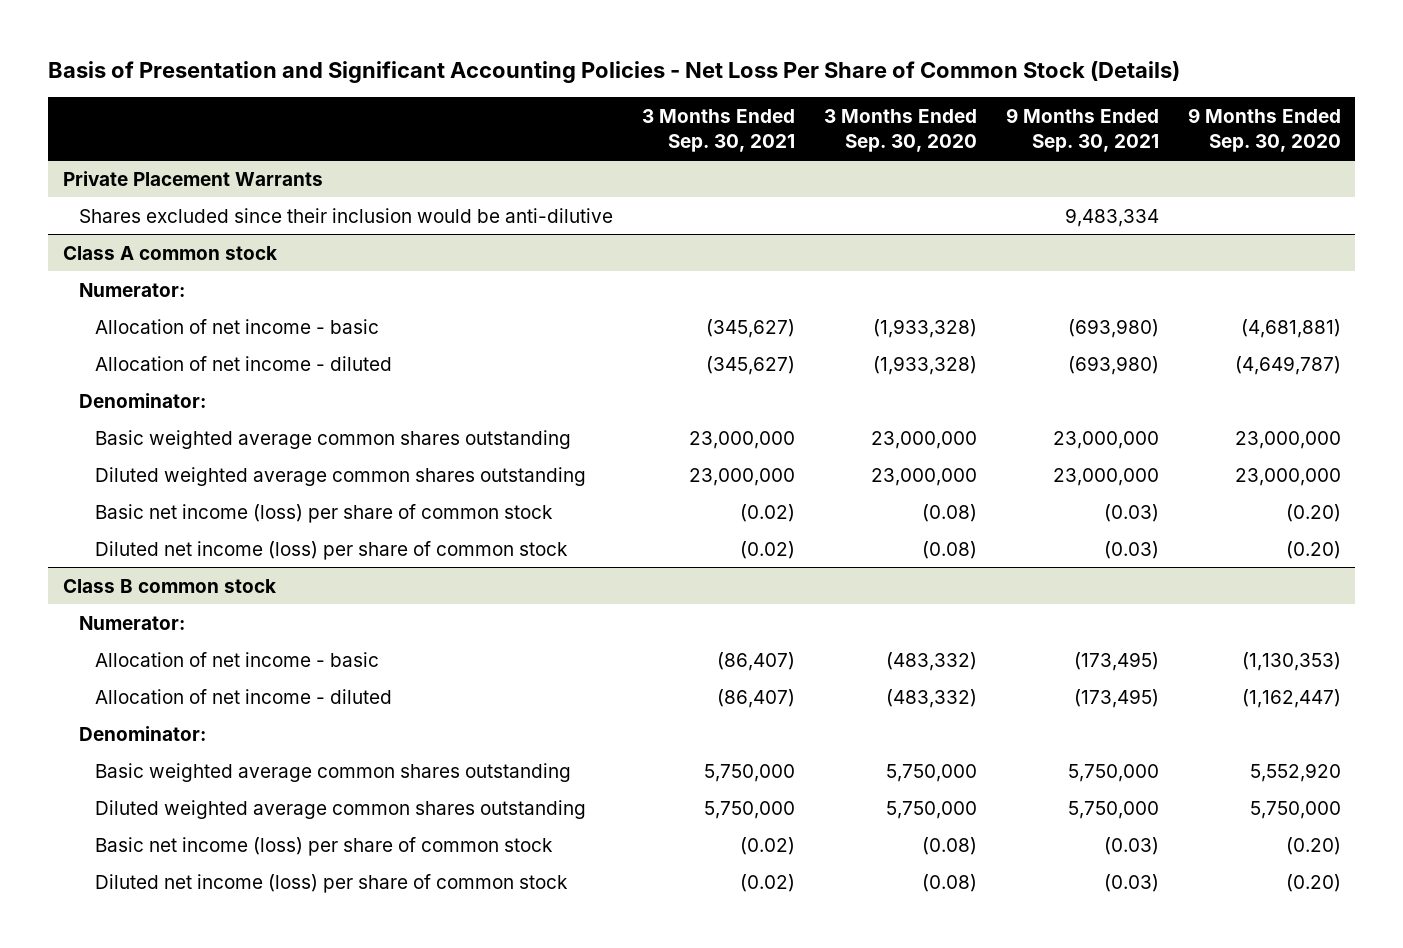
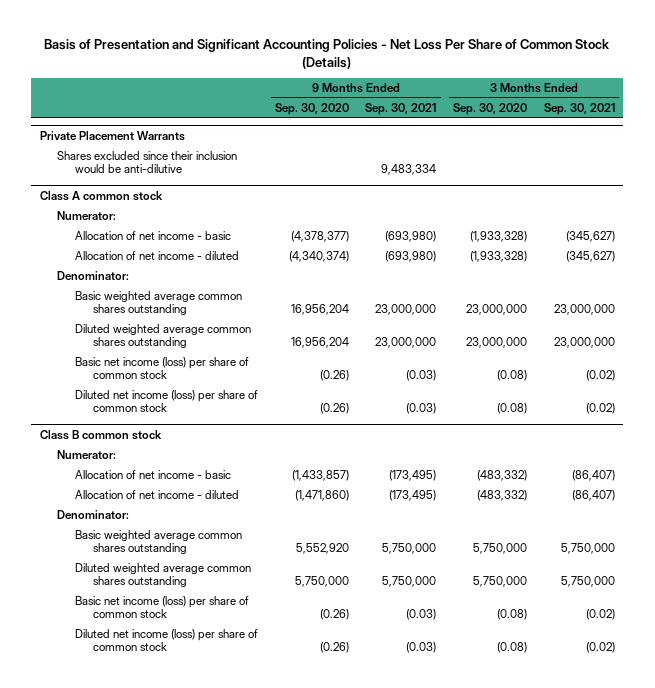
- | 3 Months Ended Sep. 30, 2021 | 3 Months Ended Sep. 30, 2020 | 9 Months Ended Sep. 30, 2021 | 9 Months Ended Sep. 30, 2020
+ | 9 Months Ended Sep. 30, 2020 | 9 Months Ended Sep. 30, 2021 | 3 Months Ended Sep. 30, 2020 | 3 Months Ended Sep. 30, 2021
@ Class A common stock
- Allocation of net income - basic | (345,627) | (1,933,328) | (693,980) | (4,681,881)
- Allocation of net income - diluted | (345,627) | (1,933,328) | (693,980) | (4,649,787)
+ Allocation of net income - basic | (4,378,377) | (693,980) | (1,933,328) | (345,627)
+ Allocation of net income - diluted | (4,340,374) | (693,980) | (1,933,328) | (345,627)
- Basic weighted average common shares outstanding | 23,000,000 | 23,000,000 | 23,000,000 | 23,000,000
- Diluted weighted average common shares outstanding | 23,000,000 | 23,000,000 | 23,000,000 | 23,000,000
- Basic net income (loss) per share of common stock | (0.02) | (0.08) | (0.03) | (0.20)
- Diluted net income (loss) per share of common stock | (0.02) | (0.08) | (0.03) | (0.20)
+ Basic weighted average common shares outstanding | 16,956,204 | 23,000,000 | 23,000,000 | 23,000,000
+ Diluted weighted average common shares outstanding | 16,956,204 | 23,000,000 | 23,000,000 | 23,000,000
+ Basic net income (loss) per share of common stock | (0.26) | (0.03) | (0.08) | (0.02)
+ Diluted net income (loss) per share of common stock | (0.26) | (0.03) | (0.08) | (0.02)
@ Class B common stock
- Allocation of net income - basic | (86,407) | (483,332) | (173,495) | (1,130,353)
- Allocation of net income - diluted | (86,407) | (483,332) | (173,495) | (1,162,447)
+ Allocation of net income - basic | (1,433,857) | (173,495) | (483,332) | (86,407)
+ Allocation of net income - diluted | (1,471,860) | (173,495) | (483,332) | (86,407)
- Basic net income (loss) per share of common stock | (0.02) | (0.08) | (0.03) | (0.20)
- Diluted net income (loss) per share of common stock | (0.02) | (0.08) | (0.03) | (0.20)
+ Basic net income (loss) per share of common stock | (0.26) | (0.03) | (0.08) | (0.02)
+ Diluted net income (loss) per share of common stock | (0.26) | (0.03) | (0.08) | (0.02)

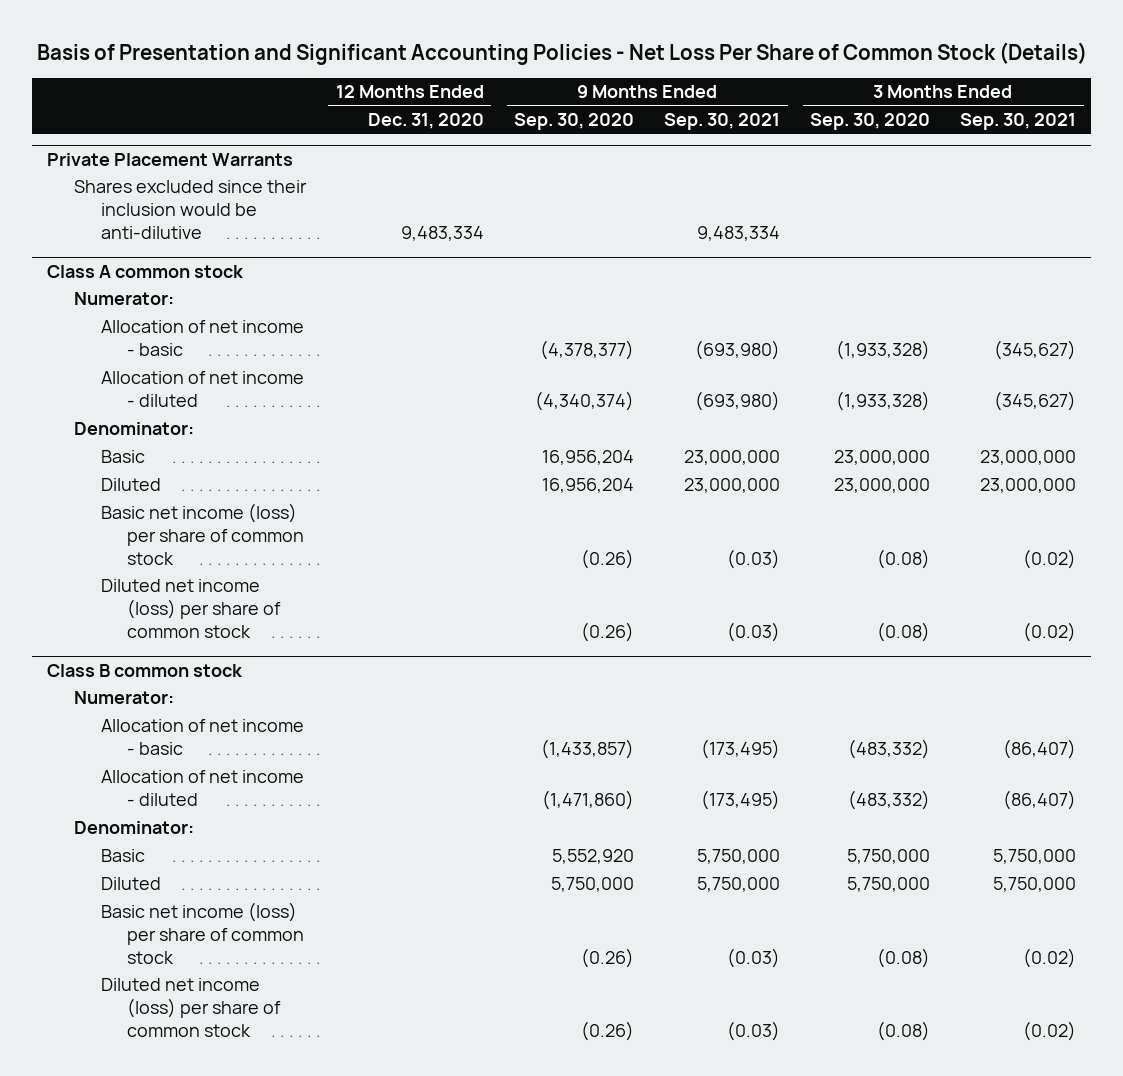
- | 9 Months Ended Sep. 30, 2020 | 9 Months Ended Sep. 30, 2021 | 3 Months Ended Sep. 30, 2020 | 3 Months Ended Sep. 30, 2021
+ | 12 Months Ended Dec. 31, 2020 | 9 Months Ended Sep. 30, 2020 | 9 Months Ended Sep. 30, 2021 | 3 Months Ended Sep. 30, 2020 | 3 Months Ended Sep. 30, 2021
@ Class A common stock
- Basic weighted average common shares outstanding | 16,956,204 | 23,000,000 | 23,000,000 | 23,000,000
- Diluted weighted average common shares outstanding | 16,956,204 | 23,000,000 | 23,000,000 | 23,000,000
+ Basic | | 16,956,204 | 23,000,000 | 23,000,000 | 23,000,000
+ Diluted | | 16,956,204 | 23,000,000 | 23,000,000 | 23,000,000
@ Class B common stock
- Basic weighted average common shares outstanding | 5,552,920 | 5,750,000 | 5,750,000 | 5,750,000
- Diluted weighted average common shares outstanding | 5,750,000 | 5,750,000 | 5,750,000 | 5,750,000
+ Basic | | 5,552,920 | 5,750,000 | 5,750,000 | 5,750,000
+ Diluted | | 5,750,000 | 5,750,000 | 5,750,000 | 5,750,000

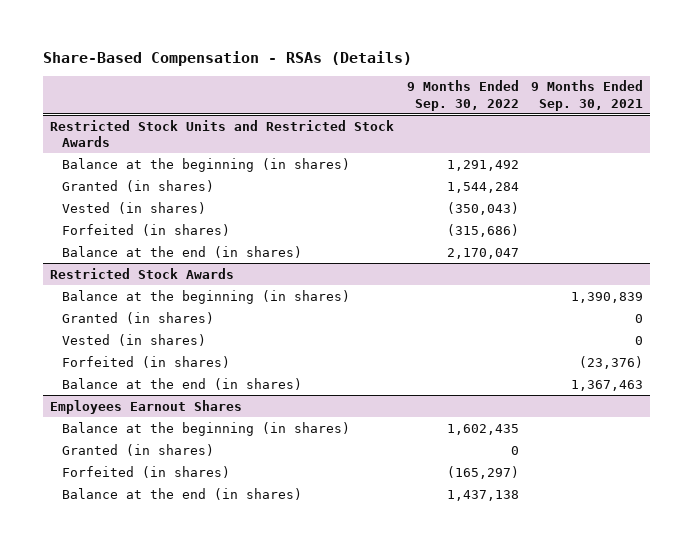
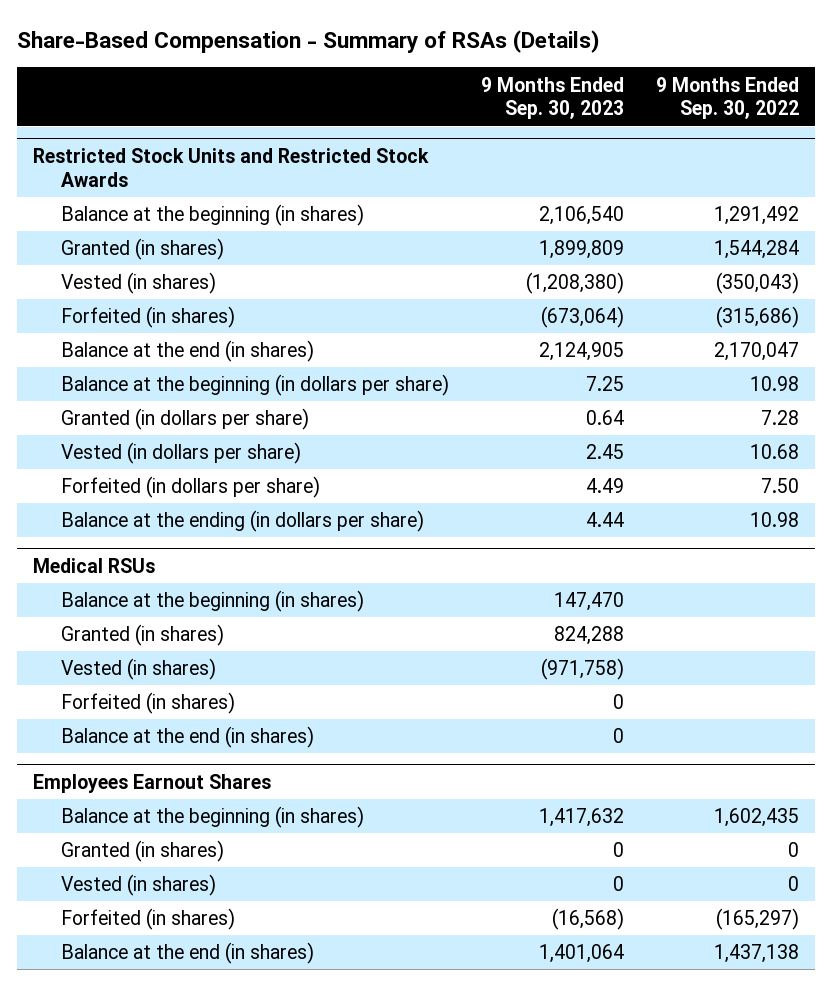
- Share-Based Compensation - RSAs (Details)
+ Share-Based Compensation - Summary of RSAs (Details)
- | 9 Months Ended Sep. 30, 2022 | 9 Months Ended Sep. 30, 2021
+ | 9 Months Ended Sep. 30, 2023 | 9 Months Ended Sep. 30, 2022
- Restricted Stock Awards
@ Restricted Stock Units and Restricted Stock Awards
+ Balance at the beginning (in dollars per share) | 7.25 | 10.98
+ Granted (in dollars per share) | 0.64 | 7.28
+ Vested (in dollars per share) | 2.45 | 10.68
+ Forfeited (in dollars per share) | 4.49 | 7.50
+ Balance at the ending (in dollars per share) | 4.44 | 10.98
+ Medical RSUs
@ Employees Earnout Shares
+ Vested (in shares) | 0 | 0

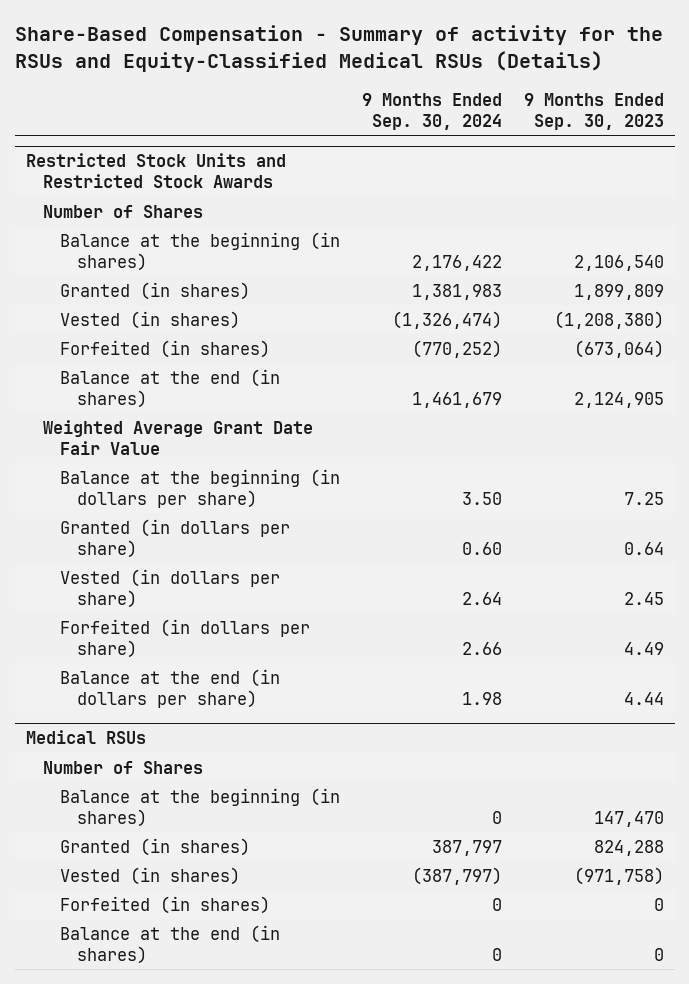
- Share-Based Compensation - Summary of RSAs (Details)
+ Share-Based Compensation - Summary of activity for the RSUs and Equity-Classified Medical RSUs (Details)
- | 9 Months Ended Sep. 30, 2023 | 9 Months Ended Sep. 30, 2022
+ | 9 Months Ended Sep. 30, 2024 | 9 Months Ended Sep. 30, 2023
@ Restricted Stock Units and Restricted Stock Awards
+ Number of Shares
+ Weighted Average Grant Date Fair Value
- Balance at the ending (in dollars per share) | 4.44 | 10.98
+ Balance at the end (in dollars per share) | 1.98 | 4.44
@ Medical RSUs
+ Number of Shares
- Employees Earnout Shares
- Balance at the beginning (in shares) | 1,417,632 | 1,602,435
- Granted (in shares) | 0 | 0
- Vested (in shares) | 0 | 0
- Forfeited (in shares) | (16,568) | (165,297)
- Balance at the end (in shares) | 1,401,064 | 1,437,138

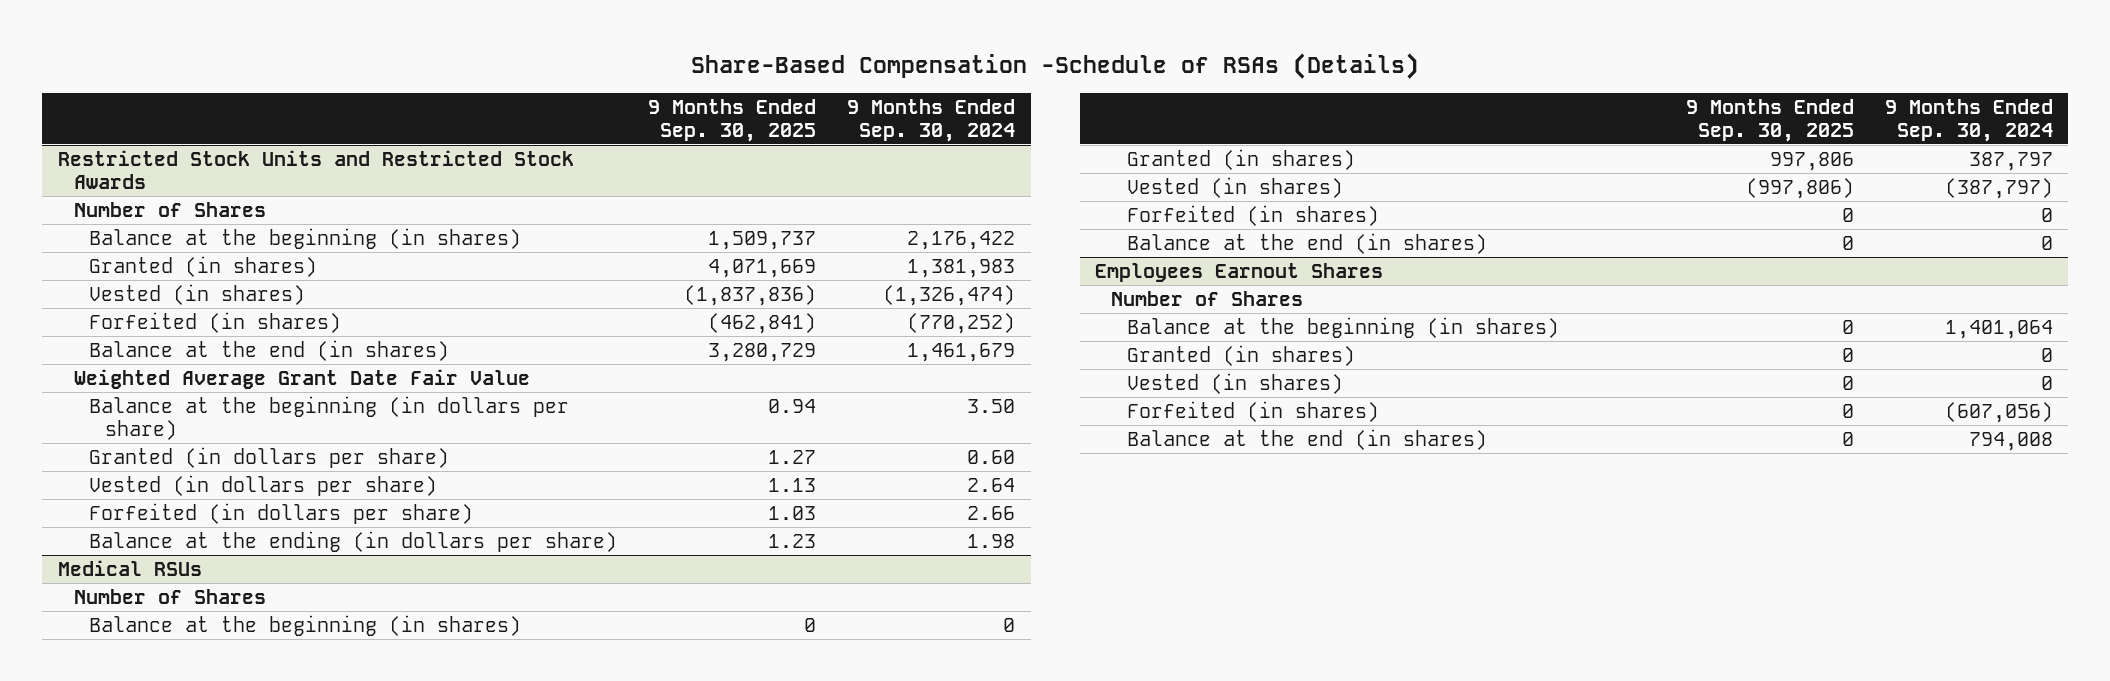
- Share-Based Compensation - Summary of activity for the RSUs and Equity-Classified Medical RSUs (Details)
+ Share-Based Compensation -Schedule of RSAs (Details)
- | 9 Months Ended Sep. 30, 2024 | 9 Months Ended Sep. 30, 2023
+ | 9 Months Ended Sep. 30, 2025 | 9 Months Ended Sep. 30, 2024
@ Restricted Stock Units and Restricted Stock Awards
- Balance at the end (in dollars per share) | 1.98 | 4.44
+ Balance at the ending (in dollars per share) | 1.23 | 1.98
+ Employees Earnout Shares
+ Number of Shares
+ Balance at the beginning (in shares) | 0 | 1,401,064
+ Granted (in shares) | 0 | 0
+ Vested (in shares) | 0 | 0
+ Forfeited (in shares) | 0 | (607,056)
+ Balance at the end (in shares) | 0 | 794,008

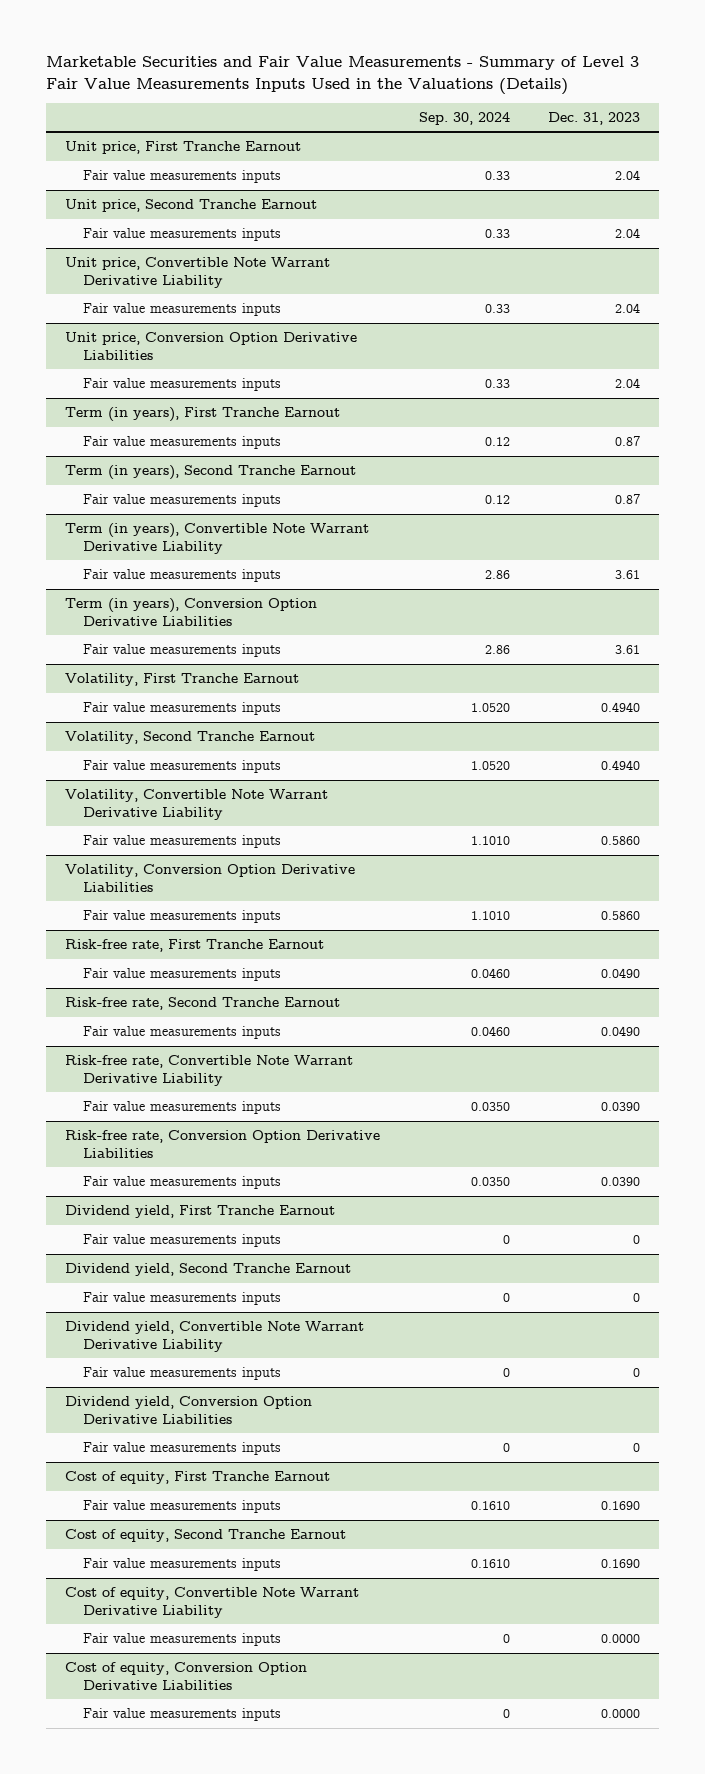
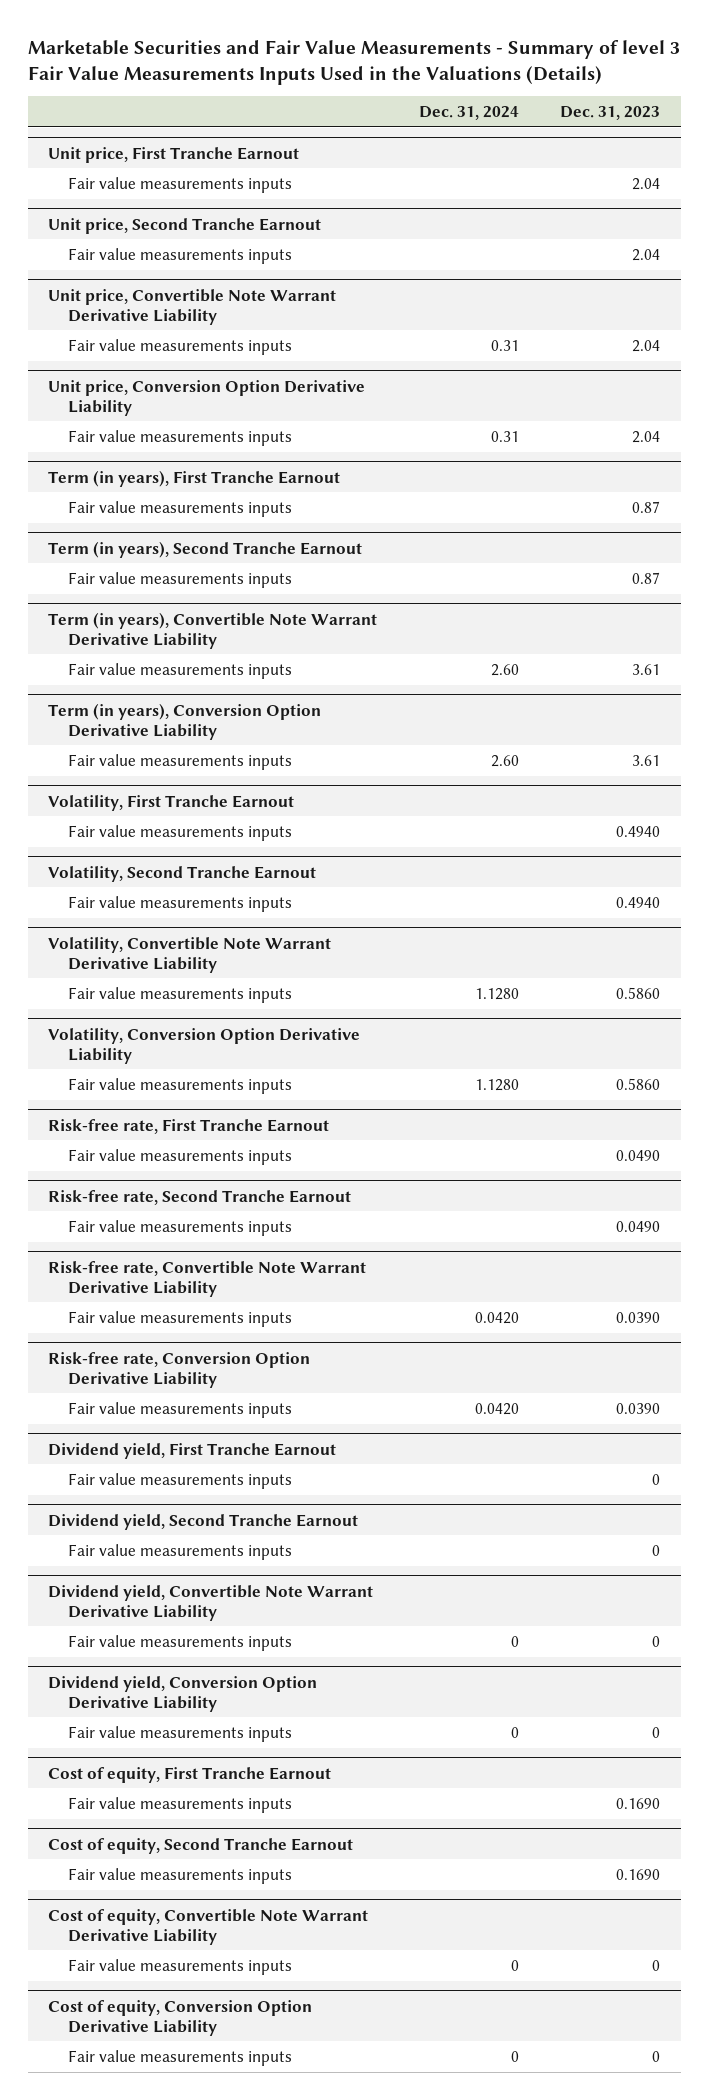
- Marketable Securities and Fair Value Measurements - Summary of Level 3 Fair Value Measurements Inputs Used in the Valuations (Details)
+ Marketable Securities and Fair Value Measurements - Summary of level 3 Fair Value Measurements Inputs Used in the Valuations (Details)
- | Sep. 30, 2024 | Dec. 31, 2023
+ | Dec. 31, 2024 | Dec. 31, 2023
- Unit price, Conversion Option Derivative Liabilities
+ Unit price, Conversion Option Derivative Liability
- Term (in years), Conversion Option Derivative Liabilities
+ Term (in years), Conversion Option Derivative Liability
- Volatility, Conversion Option Derivative Liabilities
+ Volatility, Conversion Option Derivative Liability
- Risk-free rate, Conversion Option Derivative Liabilities
+ Risk-free rate, Conversion Option Derivative Liability
- Dividend yield, Conversion Option Derivative Liabilities
+ Dividend yield, Conversion Option Derivative Liability
@ Cost of equity, Convertible Note Warrant Derivative Liability
- Fair value measurements inputs | 0 | 0.0000
- Cost of equity, Conversion Option Derivative Liabilities
- Fair value measurements inputs | 0 | 0.0000
@ Cost of equity, Convertible Note Warrant Derivative Liability
+ Fair value measurements inputs | 0 | 0
+ Cost of equity, Conversion Option Derivative Liability
+ Fair value measurements inputs | 0 | 0

